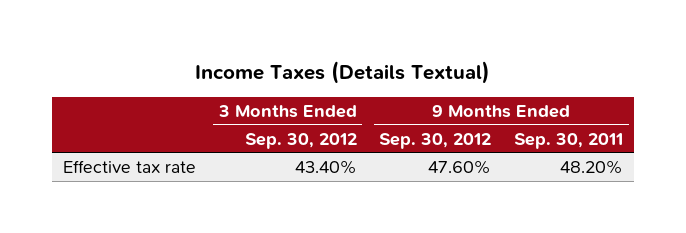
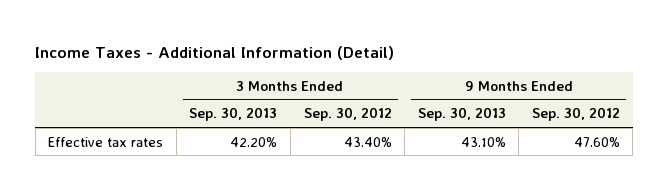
- Income Taxes (Details Textual)
+ Income Taxes - Additional Information (Detail)
- | 3 Months Ended Sep. 30, 2012 | 9 Months Ended Sep. 30, 2012 | 9 Months Ended Sep. 30, 2011
+ | 3 Months Ended Sep. 30, 2013 | 3 Months Ended Sep. 30, 2012 | 9 Months Ended Sep. 30, 2013 | 9 Months Ended Sep. 30, 2012
- Effective tax rate | 43.40% | 47.60% | 48.20%
+ Effective tax rates | 42.20% | 43.40% | 43.10% | 47.60%

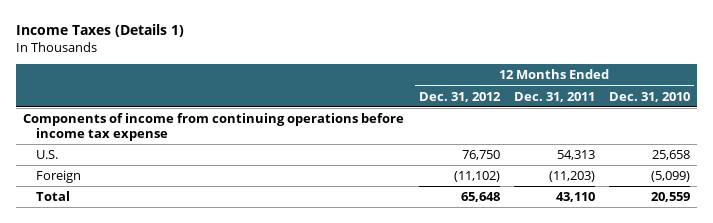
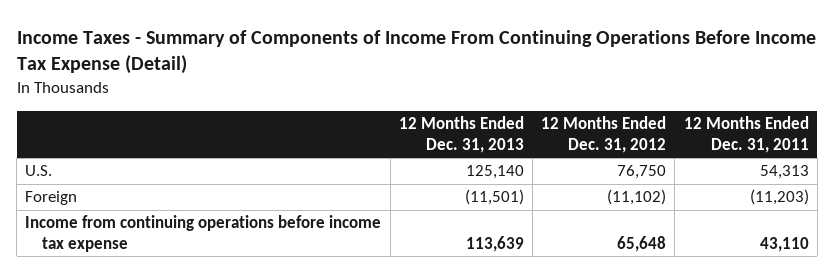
- Income Taxes (Details 1)
+ Income Taxes - Summary of Components of Income From Continuing Operations Before Income Tax Expense (Detail)
- | 12 Months Ended Dec. 31, 2012 | 12 Months Ended Dec. 31, 2011 | 12 Months Ended Dec. 31, 2010
+ | 12 Months Ended Dec. 31, 2013 | 12 Months Ended Dec. 31, 2012 | 12 Months Ended Dec. 31, 2011
- Components of income from continuing operations before income tax expense
- Total | 65,648 | 43,110 | 20,559
+ Income from continuing operations before income tax expense | 113,639 | 65,648 | 43,110

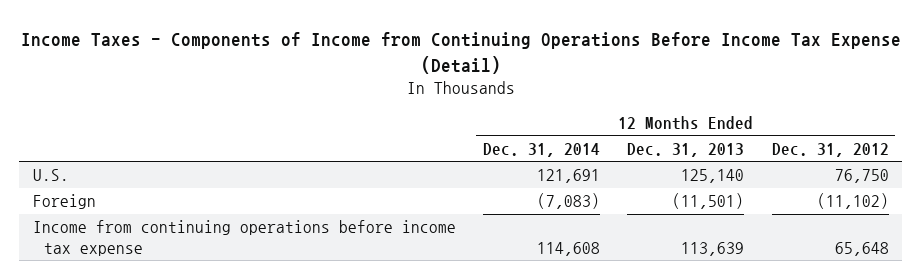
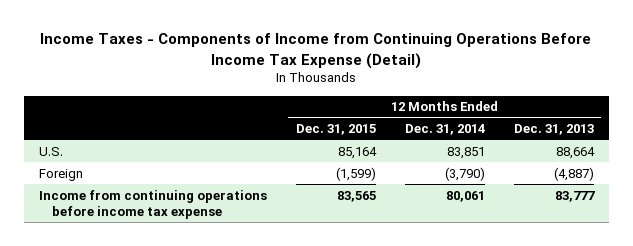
- | 12 Months Ended Dec. 31, 2014 | 12 Months Ended Dec. 31, 2013 | 12 Months Ended Dec. 31, 2012
+ | 12 Months Ended Dec. 31, 2015 | 12 Months Ended Dec. 31, 2014 | 12 Months Ended Dec. 31, 2013
- U.S. | 121,691 | 125,140 | 76,750
- Foreign | (7,083) | (11,501) | (11,102)
- Income from continuing operations before income tax expense | 114,608 | 113,639 | 65,648
+ U.S. | 85,164 | 83,851 | 88,664
+ Foreign | (1,599) | (3,790) | (4,887)
+ Income from continuing operations before income tax expense | 83,565 | 80,061 | 83,777

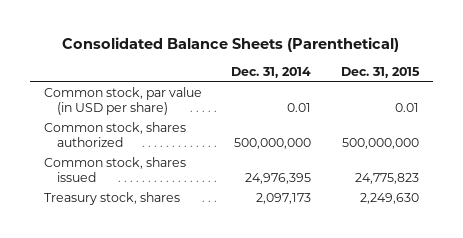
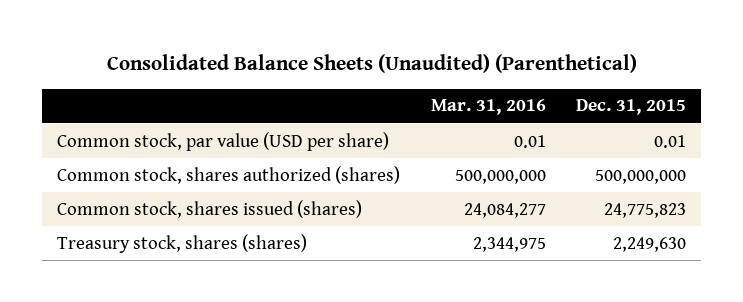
- Consolidated Balance Sheets (Parenthetical)
+ Consolidated Balance Sheets (Unaudited) (Parenthetical)
- | Dec. 31, 2014 | Dec. 31, 2015
+ | Mar. 31, 2016 | Dec. 31, 2015
- Common stock, par value (in USD per share) | 0.01 | 0.01
- Common stock, shares authorized | 500,000,000 | 500,000,000
- Common stock, shares issued | 24,976,395 | 24,775,823
- Treasury stock, shares | 2,097,173 | 2,249,630
+ Common stock, par value (USD per share) | 0.01 | 0.01
+ Common stock, shares authorized (shares) | 500,000,000 | 500,000,000
+ Common stock, shares issued (shares) | 24,084,277 | 24,775,823
+ Treasury stock, shares (shares) | 2,344,975 | 2,249,630

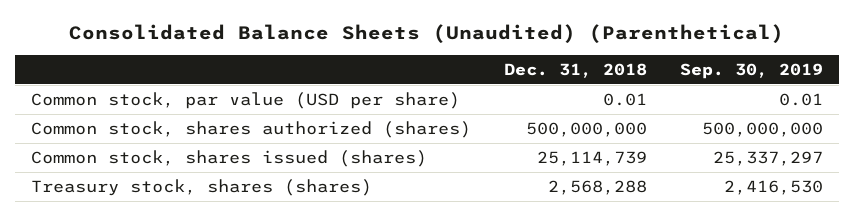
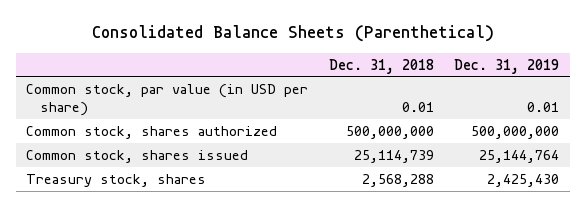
- Consolidated Balance Sheets (Unaudited) (Parenthetical)
+ Consolidated Balance Sheets (Parenthetical)
- | Dec. 31, 2018 | Sep. 30, 2019
+ | Dec. 31, 2018 | Dec. 31, 2019
- Common stock, par value (USD per share) | 0.01 | 0.01
- Common stock, shares authorized (shares) | 500,000,000 | 500,000,000
- Common stock, shares issued (shares) | 25,114,739 | 25,337,297
- Treasury stock, shares (shares) | 2,568,288 | 2,416,530
+ Common stock, par value (in USD per share) | 0.01 | 0.01
+ Common stock, shares authorized | 500,000,000 | 500,000,000
+ Common stock, shares issued | 25,114,739 | 25,144,764
+ Treasury stock, shares | 2,568,288 | 2,425,430

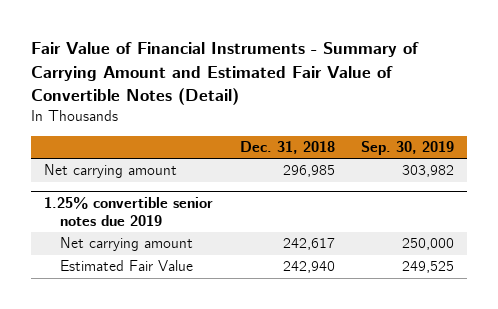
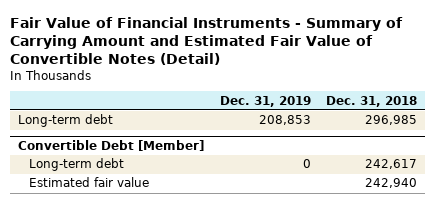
- | Dec. 31, 2018 | Sep. 30, 2019
+ | Dec. 31, 2019 | Dec. 31, 2018
- Net carrying amount | 296,985 | 303,982
- 1.25% convertible senior notes due 2019
- Net carrying amount | 242,617 | 250,000
- Estimated Fair Value | 242,940 | 249,525
+ Long-term debt | 208,853 | 296,985
+ Convertible Debt [Member]
+ Long-term debt | 0 | 242,617
+ Estimated fair value | | 242,940

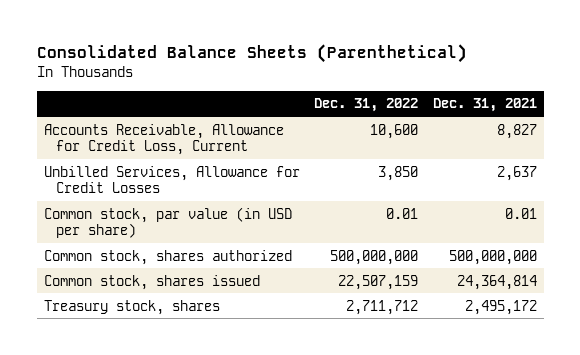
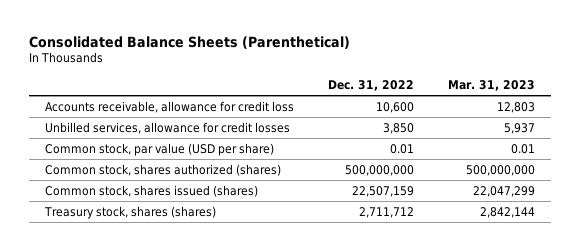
- | Dec. 31, 2022 | Dec. 31, 2021
+ | Dec. 31, 2022 | Mar. 31, 2023
- Accounts Receivable, Allowance for Credit Loss, Current | 10,600 | 8,827
- Unbilled Services, Allowance for Credit Losses | 3,850 | 2,637
- Common stock, par value (in USD per share) | 0.01 | 0.01
- Common stock, shares authorized | 500,000,000 | 500,000,000
- Common stock, shares issued | 22,507,159 | 24,364,814
- Treasury stock, shares | 2,711,712 | 2,495,172
+ Accounts receivable, allowance for credit loss | 10,600 | 12,803
+ Unbilled services, allowance for credit losses | 3,850 | 5,937
+ Common stock, par value (USD per share) | 0.01 | 0.01
+ Common stock, shares authorized (shares) | 500,000,000 | 500,000,000
+ Common stock, shares issued (shares) | 22,507,159 | 22,047,299
+ Treasury stock, shares (shares) | 2,711,712 | 2,842,144

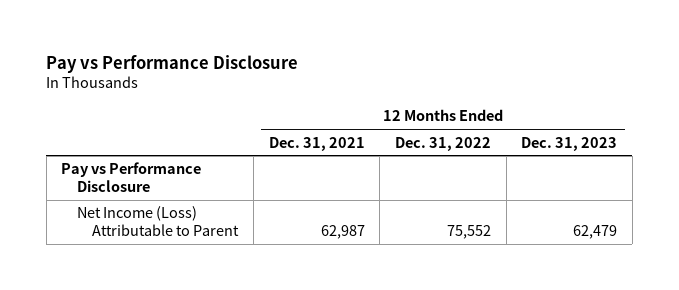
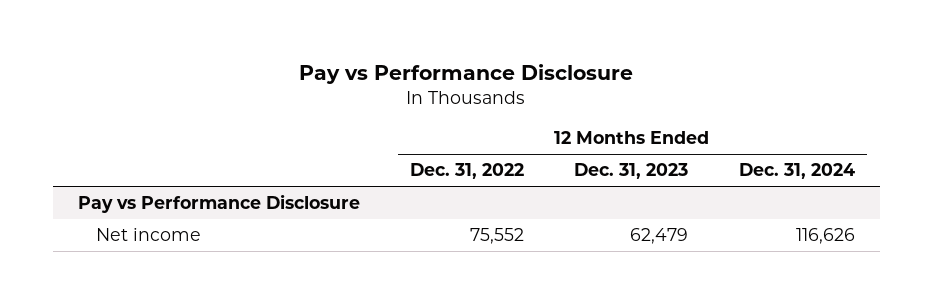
- | 12 Months Ended Dec. 31, 2021 | 12 Months Ended Dec. 31, 2022 | 12 Months Ended Dec. 31, 2023
+ | 12 Months Ended Dec. 31, 2022 | 12 Months Ended Dec. 31, 2023 | 12 Months Ended Dec. 31, 2024
- Net Income (Loss) Attributable to Parent | 62,987 | 75,552 | 62,479
+ Net income | 75,552 | 62,479 | 116,626

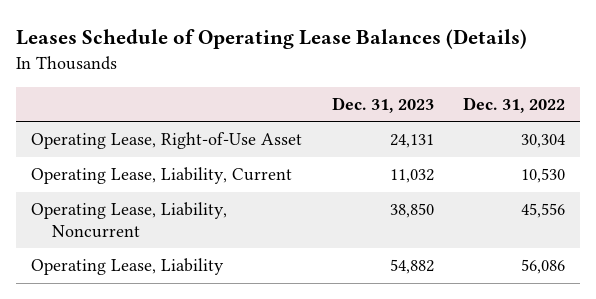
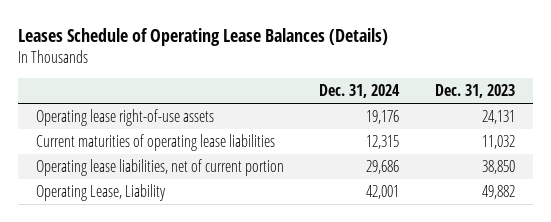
- | Dec. 31, 2023 | Dec. 31, 2022
+ | Dec. 31, 2024 | Dec. 31, 2023
- Operating Lease, Right-of-Use Asset | 24,131 | 30,304
- Operating Lease, Liability, Current | 11,032 | 10,530
- Operating Lease, Liability, Noncurrent | 38,850 | 45,556
- Operating Lease, Liability | 54,882 | 56,086
+ Operating lease right-of-use assets | 19,176 | 24,131
+ Current maturities of operating lease liabilities | 12,315 | 11,032
+ Operating lease liabilities, net of current portion | 29,686 | 38,850
+ Operating Lease, Liability | 42,001 | 49,882

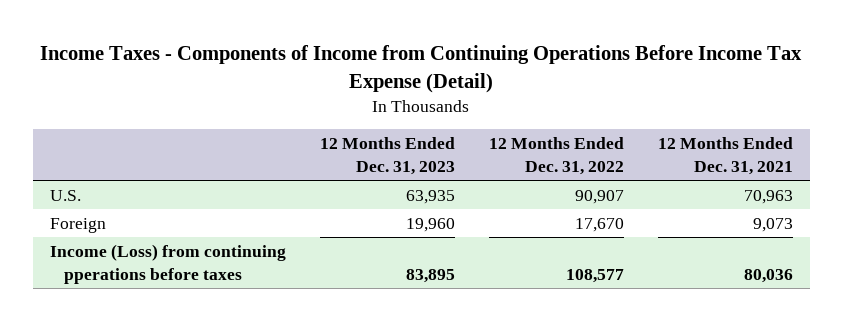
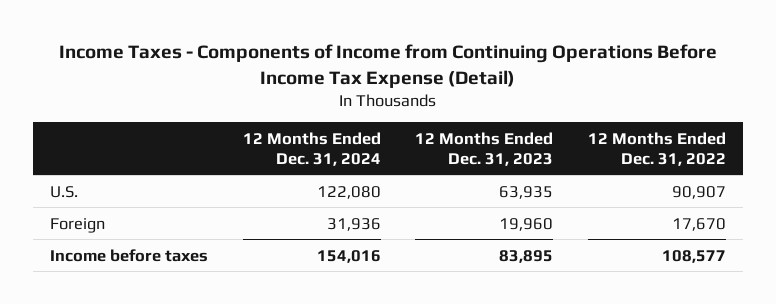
- | 12 Months Ended Dec. 31, 2023 | 12 Months Ended Dec. 31, 2022 | 12 Months Ended Dec. 31, 2021
+ | 12 Months Ended Dec. 31, 2024 | 12 Months Ended Dec. 31, 2023 | 12 Months Ended Dec. 31, 2022
- Income (Loss) from continuing pperations before taxes | 83,895 | 108,577 | 80,036
+ Income before taxes | 154,016 | 83,895 | 108,577

